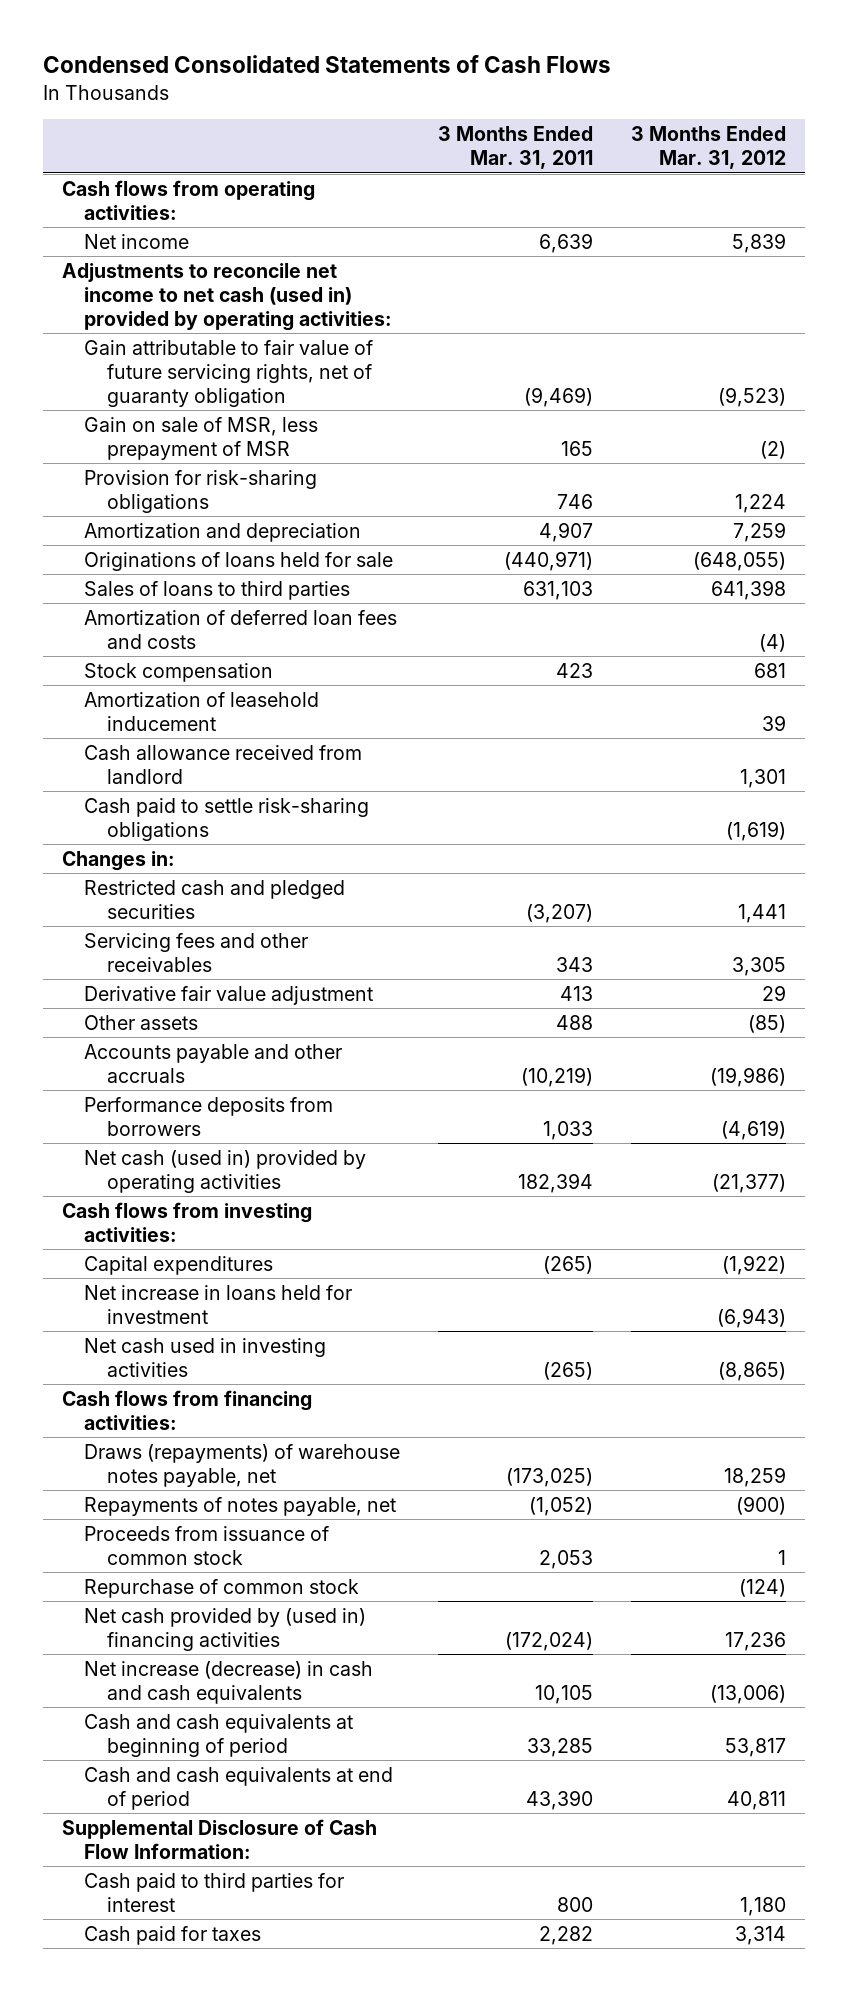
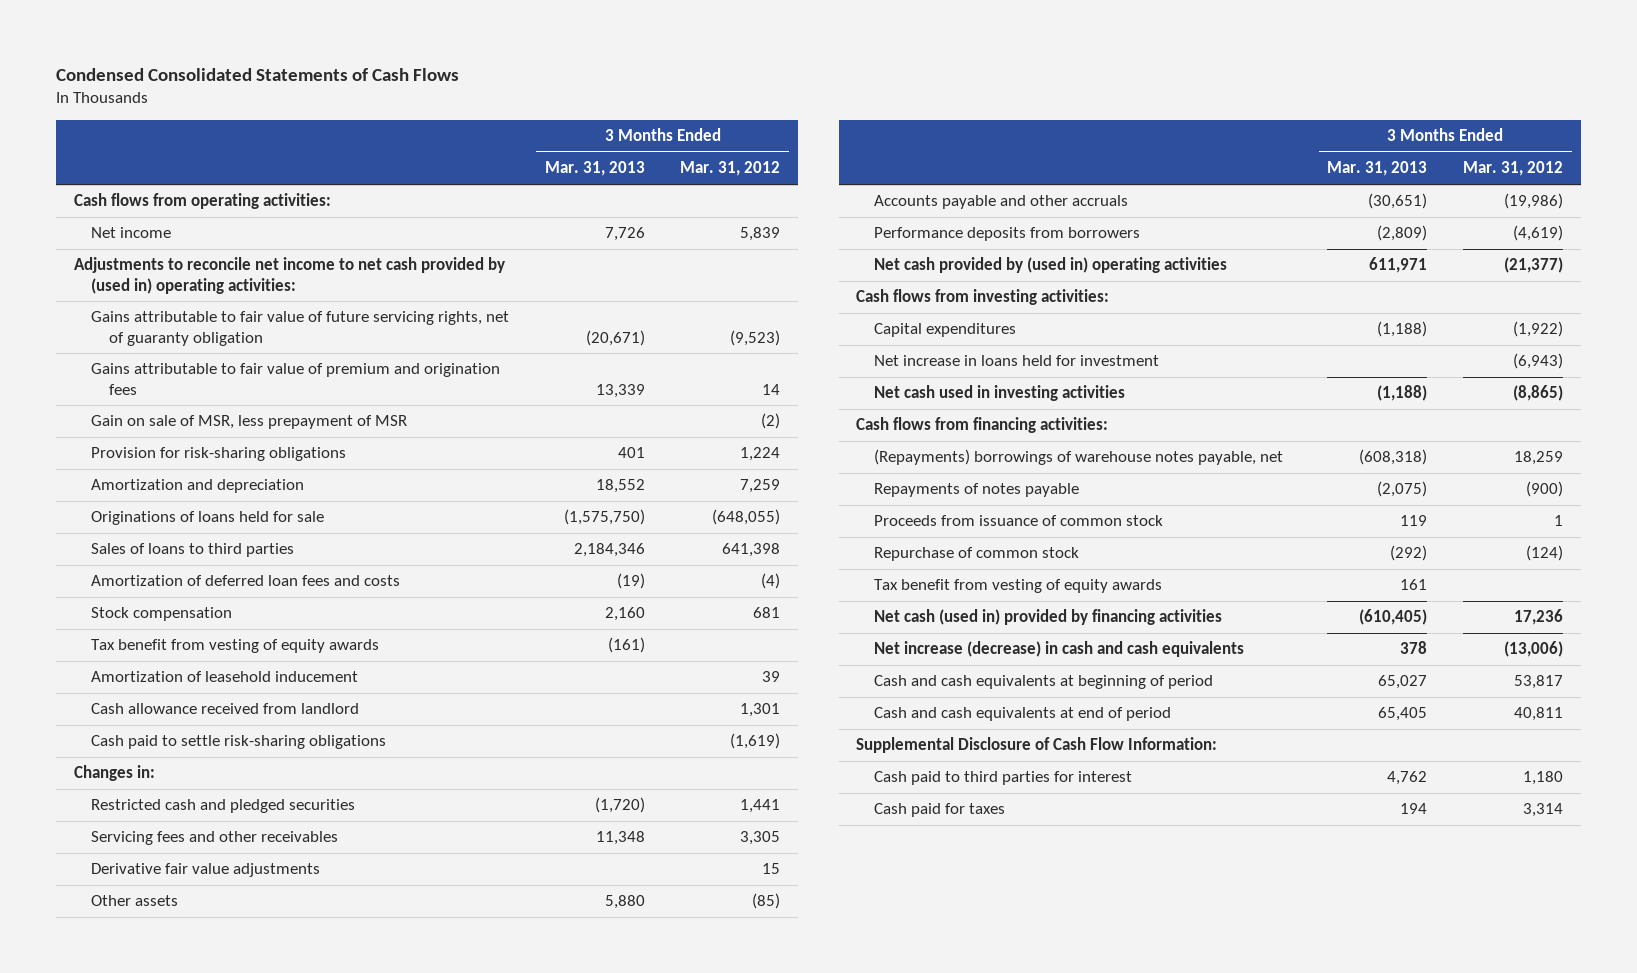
- | 3 Months Ended Mar. 31, 2011 | 3 Months Ended Mar. 31, 2012
+ | 3 Months Ended Mar. 31, 2013 | 3 Months Ended Mar. 31, 2012
- Adjustments to reconcile net income to net cash (used in) provided by operating activities:
- Gain attributable to fair value of future servicing rights, net of guaranty obligation | (9,469) | (9,523)
+ Adjustments to reconcile net income to net cash provided by (used in) operating activities:
+ Gains attributable to fair value of future servicing rights, net of guaranty obligation | (20,671) | (9,523)
+ Gains attributable to fair value of premium and origination fees | 13,339 | 14
+ Tax benefit from vesting of equity awards | (161) |
- Derivative fair value adjustment | 413 | 29
+ Derivative fair value adjustments | | 15
- Net cash (used in) provided by operating activities | 182,394 | (21,377)
+ Net cash provided by (used in) operating activities | 611,971 | (21,377)
- Draws (repayments) of warehouse notes payable, net | (173,025) | 18,259
- Repayments of notes payable, net | (1,052) | (900)
+ (Repayments) borrowings of warehouse notes payable, net | (608,318) | 18,259
+ Repayments of notes payable | (2,075) | (900)
- Net cash provided by (used in) financing activities | (172,024) | 17,236
+ Tax benefit from vesting of equity awards | 161 |
+ Net cash (used in) provided by financing activities | (610,405) | 17,236

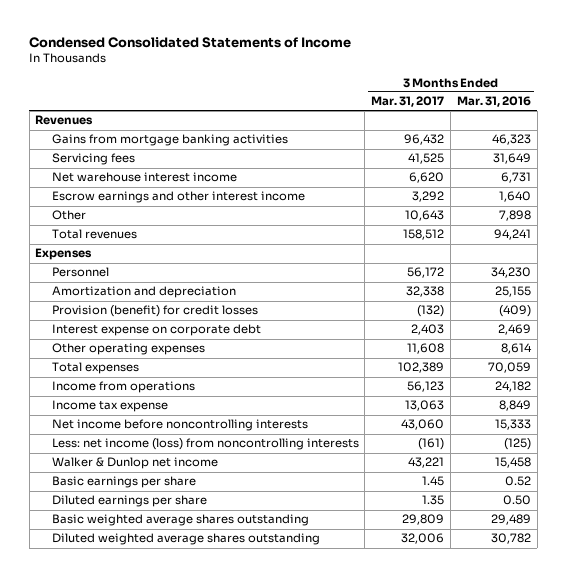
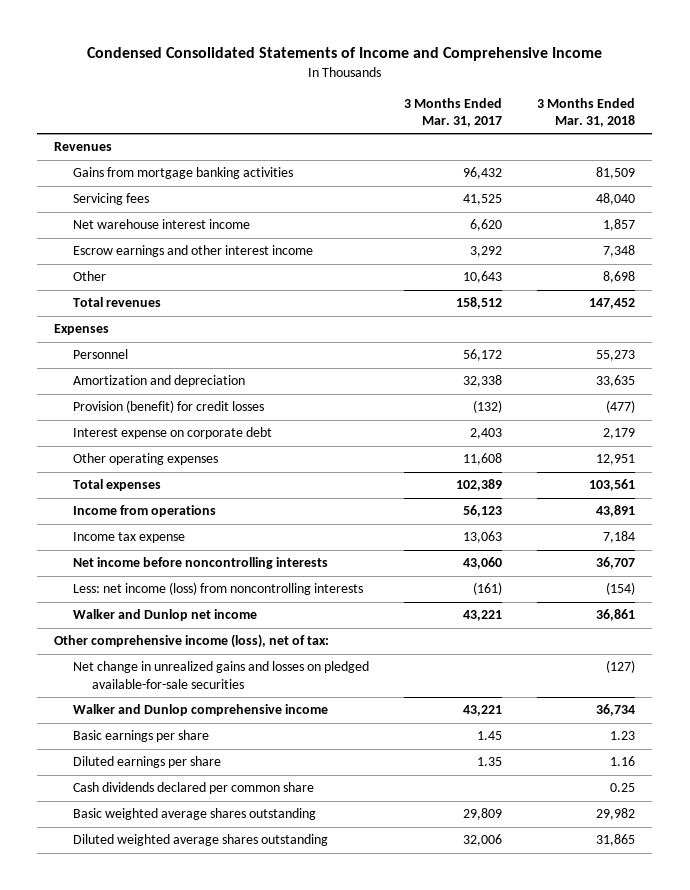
- Condensed Consolidated Statements of Income
+ Condensed Consolidated Statements of Income and Comprehensive Income
- | 3 Months Ended Mar. 31, 2017 | 3 Months Ended Mar. 31, 2016
+ | 3 Months Ended Mar. 31, 2017 | 3 Months Ended Mar. 31, 2018
- Walker & Dunlop net income | 43,221 | 15,458
+ Walker and Dunlop net income | 43,221 | 36,861
+ Other comprehensive income (loss), net of tax:
+ Net change in unrealized gains and losses on pledged available-for-sale securities | | (127)
+ Walker and Dunlop comprehensive income | 43,221 | 36,734
+ Cash dividends declared per common share | | 0.25

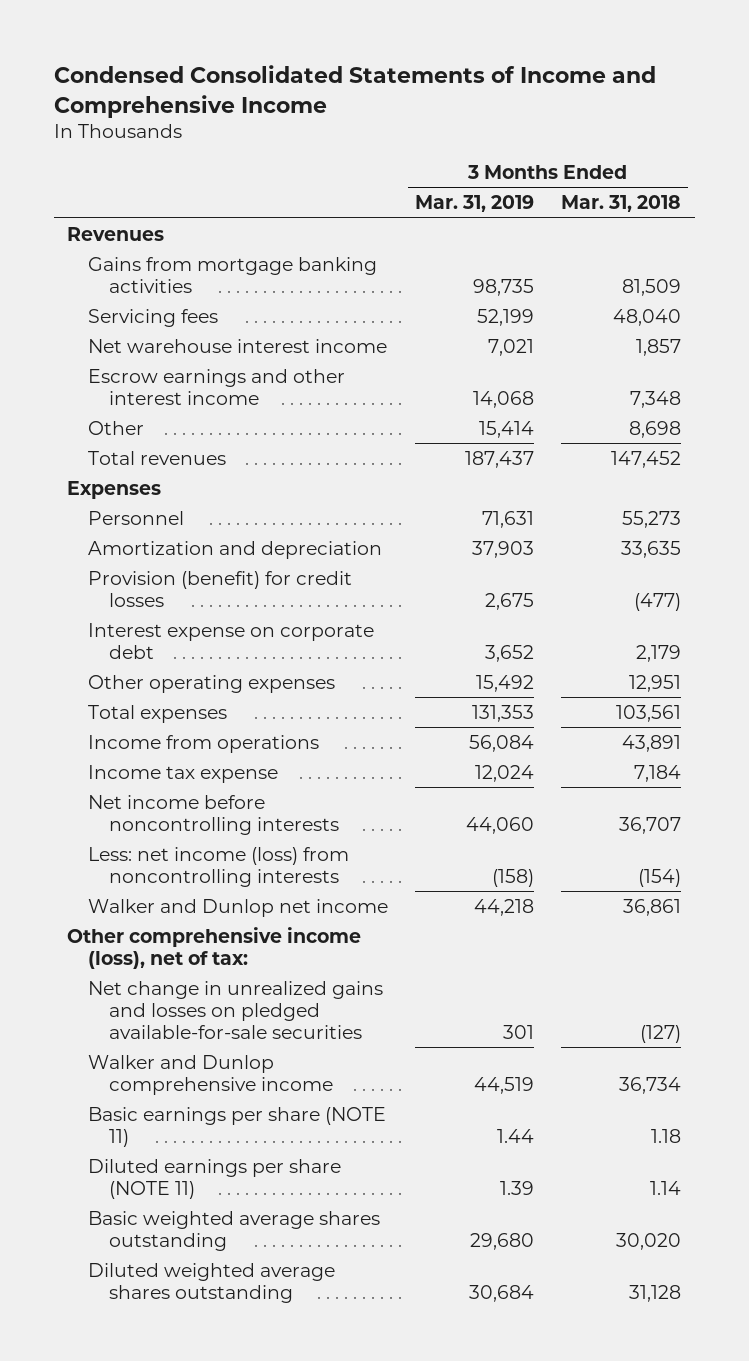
- | 3 Months Ended Mar. 31, 2017 | 3 Months Ended Mar. 31, 2018
+ | 3 Months Ended Mar. 31, 2019 | 3 Months Ended Mar. 31, 2018
- Basic earnings per share | 1.45 | 1.23
- Diluted earnings per share | 1.35 | 1.16
- Cash dividends declared per common share | | 0.25
- Basic weighted average shares outstanding | 29,809 | 29,982
- Diluted weighted average shares outstanding | 32,006 | 31,865
+ Basic earnings per share (NOTE 11) | 1.44 | 1.18
+ Diluted earnings per share (NOTE 11) | 1.39 | 1.14
+ Basic weighted average shares outstanding | 29,680 | 30,020
+ Diluted weighted average shares outstanding | 30,684 | 31,128

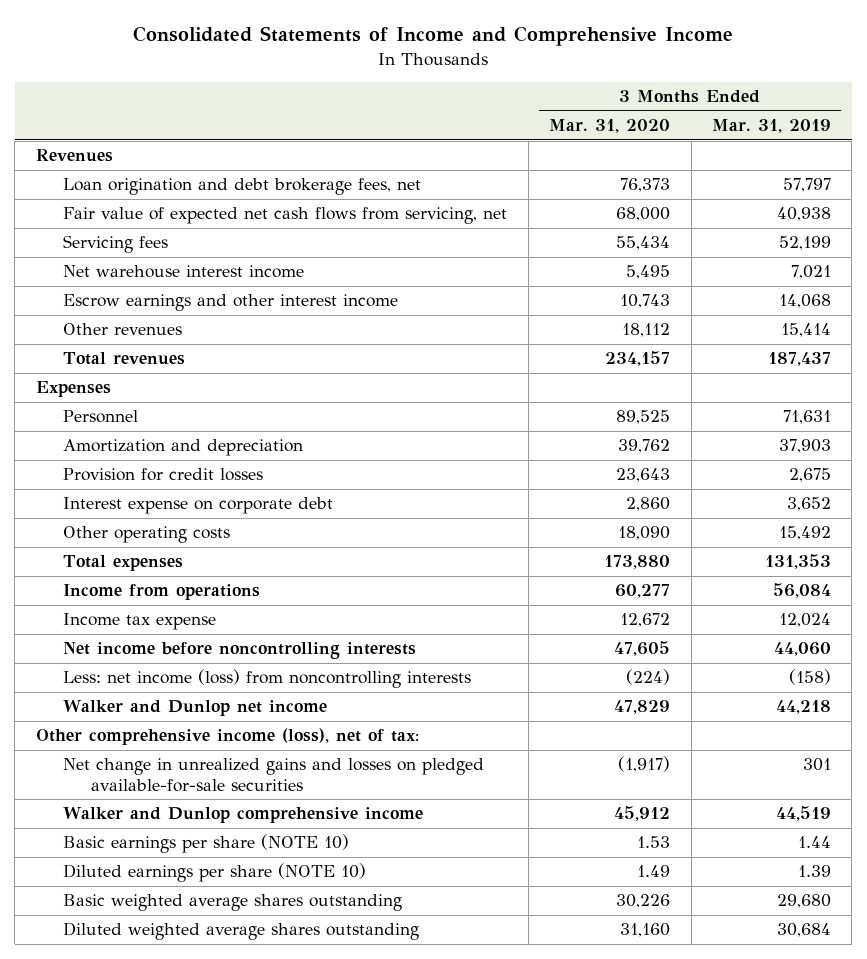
- Condensed Consolidated Statements of Income and Comprehensive Income
+ Consolidated Statements of Income and Comprehensive Income
- | 3 Months Ended Mar. 31, 2019 | 3 Months Ended Mar. 31, 2018
+ | 3 Months Ended Mar. 31, 2020 | 3 Months Ended Mar. 31, 2019
- Gains from mortgage banking activities | 98,735 | 81,509
+ Loan origination and debt brokerage fees, net | 76,373 | 57,797
+ Fair value of expected net cash flows from servicing, net | 68,000 | 40,938
- Other | 15,414 | 8,698
+ Other revenues | 18,112 | 15,414
- Provision (benefit) for credit losses | 2,675 | (477)
+ Provision for credit losses | 23,643 | 2,675
- Other operating expenses | 15,492 | 12,951
+ Other operating costs | 18,090 | 15,492
- Basic earnings per share (NOTE 11) | 1.44 | 1.18
- Diluted earnings per share (NOTE 11) | 1.39 | 1.14
+ Basic earnings per share (NOTE 10) | 1.53 | 1.44
+ Diluted earnings per share (NOTE 10) | 1.49 | 1.39

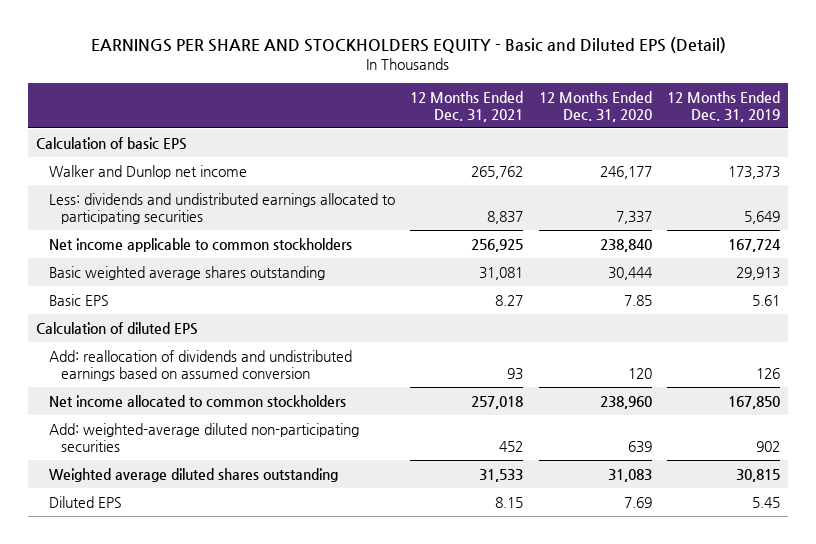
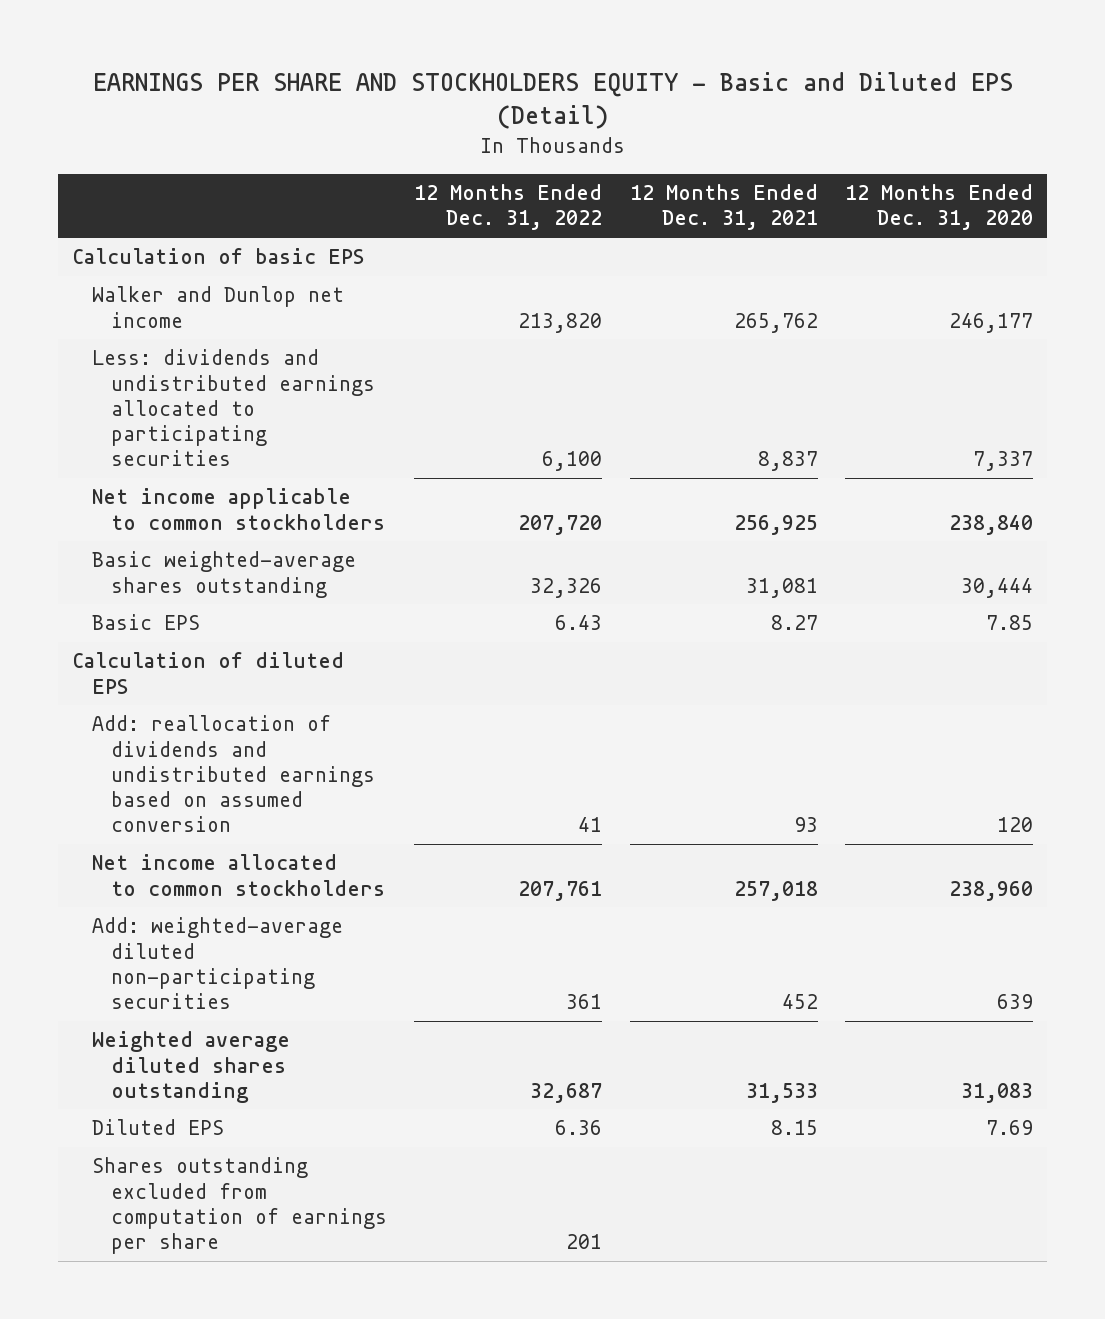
- | 12 Months Ended Dec. 31, 2021 | 12 Months Ended Dec. 31, 2020 | 12 Months Ended Dec. 31, 2019
+ | 12 Months Ended Dec. 31, 2022 | 12 Months Ended Dec. 31, 2021 | 12 Months Ended Dec. 31, 2020
- Basic weighted average shares outstanding | 31,081 | 30,444 | 29,913
+ Basic weighted-average shares outstanding | 32,326 | 31,081 | 30,444
+ Shares outstanding excluded from computation of earnings per share | 201 | |

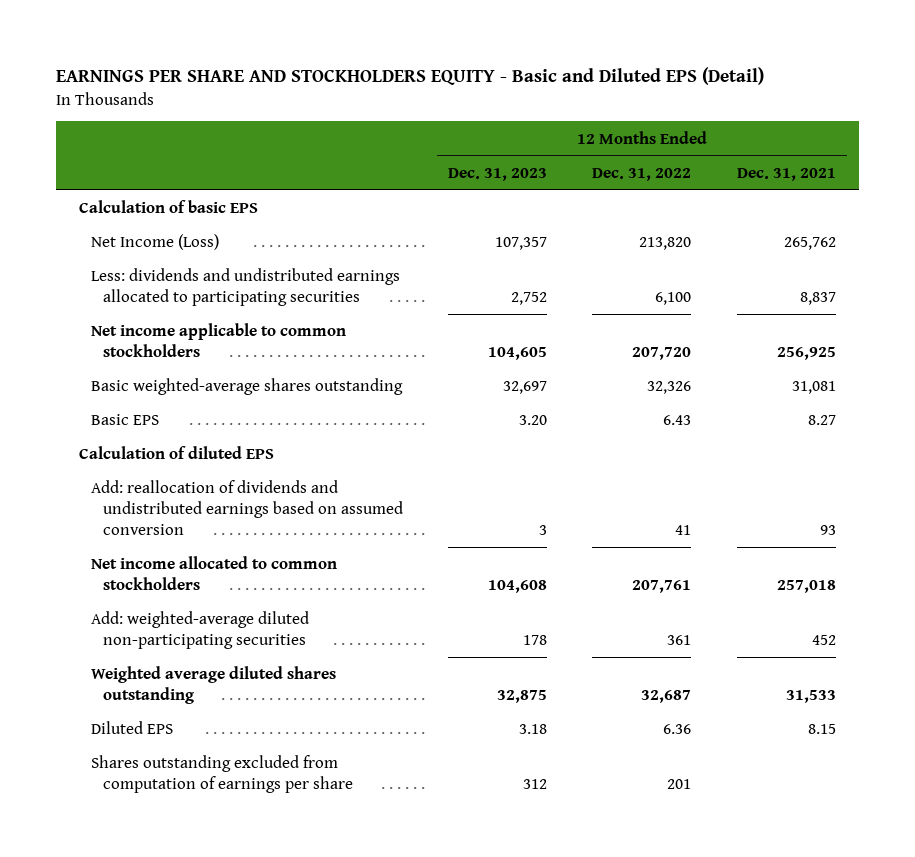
- | 12 Months Ended Dec. 31, 2022 | 12 Months Ended Dec. 31, 2021 | 12 Months Ended Dec. 31, 2020
+ | 12 Months Ended Dec. 31, 2023 | 12 Months Ended Dec. 31, 2022 | 12 Months Ended Dec. 31, 2021
- Walker and Dunlop net income | 213,820 | 265,762 | 246,177
+ Net Income (Loss) | 107,357 | 213,820 | 265,762

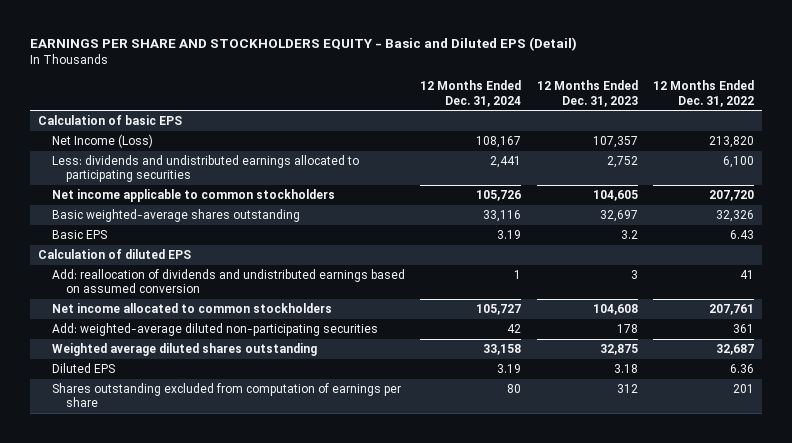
- | 12 Months Ended Dec. 31, 2023 | 12 Months Ended Dec. 31, 2022 | 12 Months Ended Dec. 31, 2021
+ | 12 Months Ended Dec. 31, 2024 | 12 Months Ended Dec. 31, 2023 | 12 Months Ended Dec. 31, 2022
- Basic EPS | 3.20 | 6.43 | 8.27
+ Basic EPS | 3.19 | 3.2 | 6.43

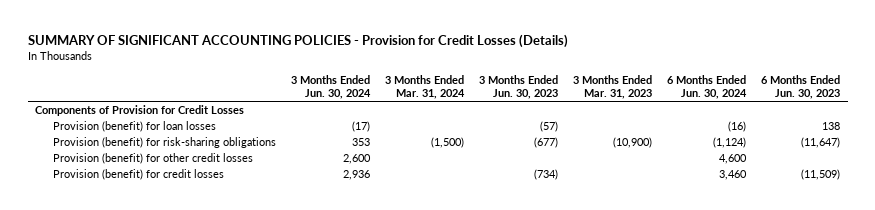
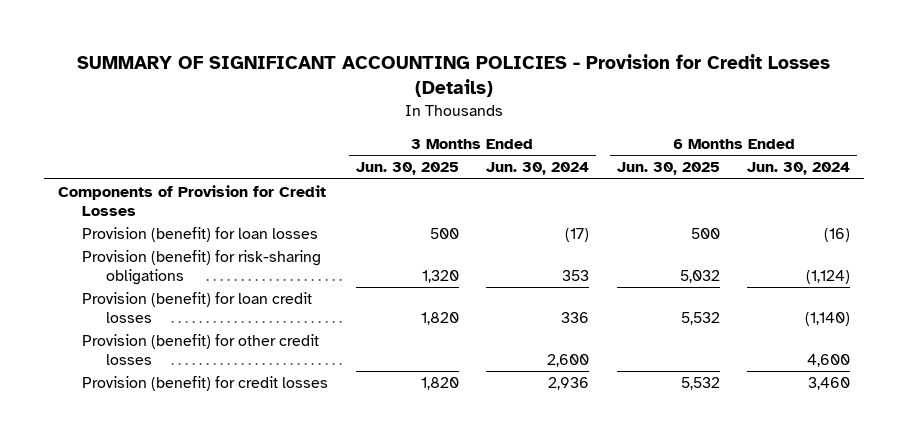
- | 3 Months Ended Jun. 30, 2024 | 3 Months Ended Mar. 31, 2024 | 3 Months Ended Jun. 30, 2023 | 3 Months Ended Mar. 31, 2023 | 6 Months Ended Jun. 30, 2024 | 6 Months Ended Jun. 30, 2023
+ | 3 Months Ended Jun. 30, 2025 | 3 Months Ended Jun. 30, 2024 | 6 Months Ended Jun. 30, 2025 | 6 Months Ended Jun. 30, 2024
+ Provision (benefit) for loan credit losses | 1,820 | 336 | 5,532 | (1,140)

